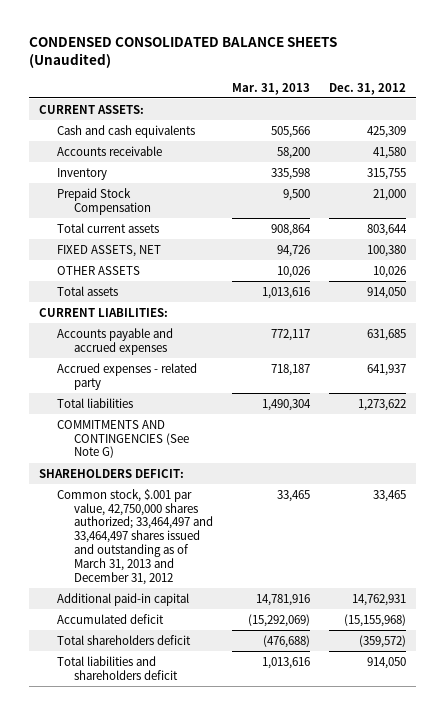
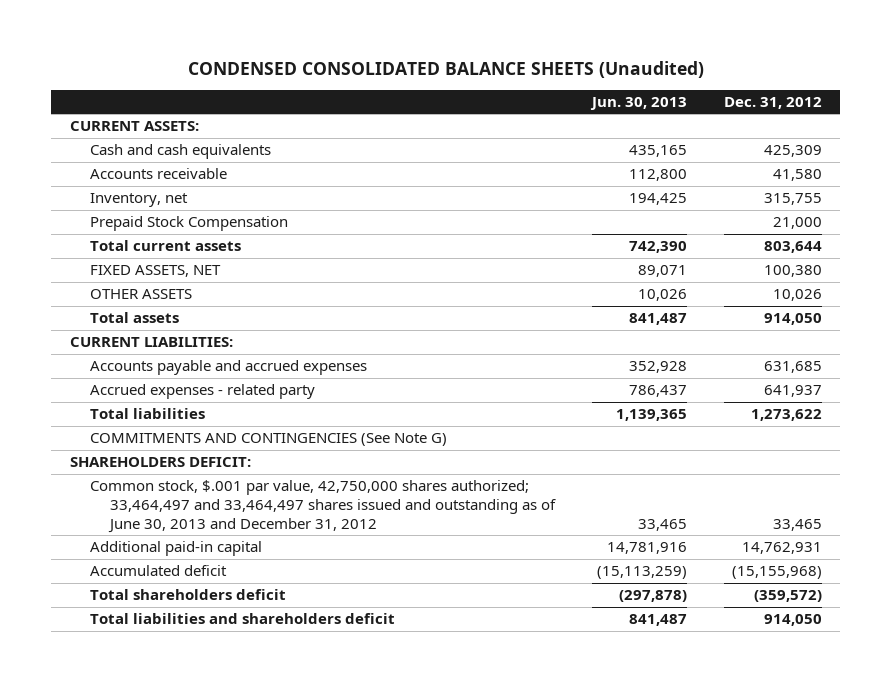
- | Mar. 31, 2013 | Dec. 31, 2012
+ | Jun. 30, 2013 | Dec. 31, 2012
- Inventory | 335,598 | 315,755
+ Inventory, net | 194,425 | 315,755
- Common stock, $.001 par value, 42,750,000 shares authorized; 33,464,497 and 33,464,497 shares issued and outstanding as of March 31, 2013 and December 31, 2012 | 33,465 | 33,465
+ Common stock, $.001 par value, 42,750,000 shares authorized; 33,464,497 and 33,464,497 shares issued and outstanding as of June 30, 2013 and December 31, 2012 | 33,465 | 33,465

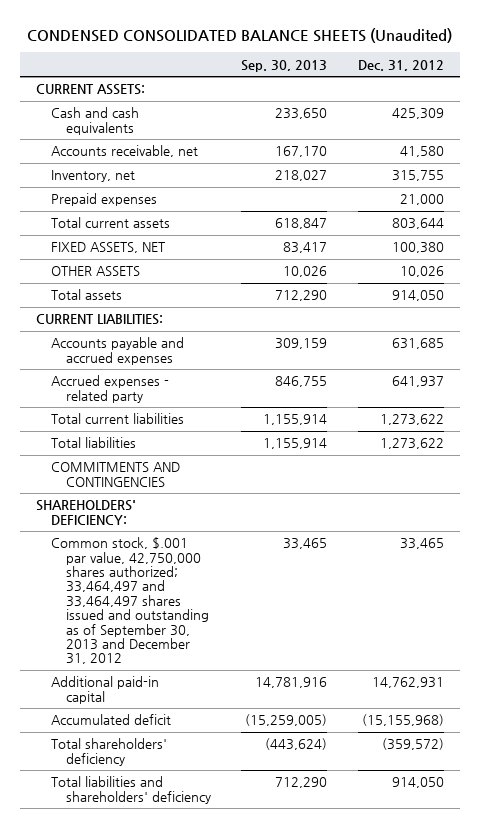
- | Jun. 30, 2013 | Dec. 31, 2012
+ | Sep. 30, 2013 | Dec. 31, 2012
- Accounts receivable | 112,800 | 41,580
+ Accounts receivable, net | 167,170 | 41,580
- Prepaid Stock Compensation | | 21,000
+ Prepaid expenses | | 21,000
+ Total current liabilities | 1,155,914 | 1,273,622
- COMMITMENTS AND CONTINGENCIES (See Note G)
- SHAREHOLDERS DEFICIT:
- Common stock, $.001 par value, 42,750,000 shares authorized; 33,464,497 and 33,464,497 shares issued and outstanding as of June 30, 2013 and December 31, 2012 | 33,465 | 33,465
+ COMMITMENTS AND CONTINGENCIES
+ SHAREHOLDERS' DEFICIENCY:
+ Common stock, $.001 par value, 42,750,000 shares authorized; 33,464,497 and 33,464,497 shares issued and outstanding as of September 30, 2013 and December 31, 2012 | 33,465 | 33,465
- Total shareholders deficit | (297,878) | (359,572)
- Total liabilities and shareholders deficit | 841,487 | 914,050
+ Total shareholders' deficiency | (443,624) | (359,572)
+ Total liabilities and shareholders' deficiency | 712,290 | 914,050

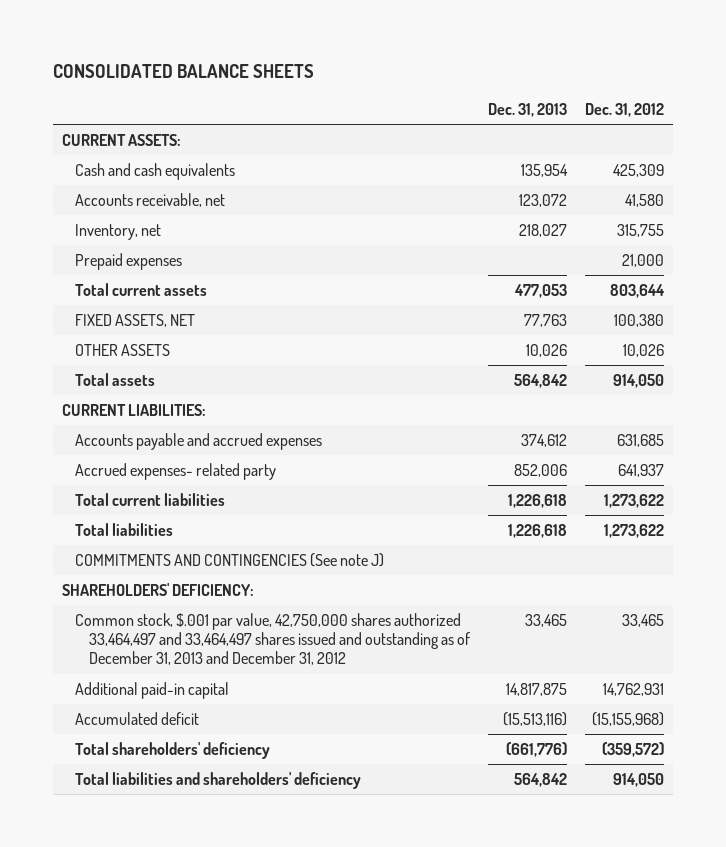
- CONDENSED CONSOLIDATED BALANCE SHEETS (Unaudited)
+ CONSOLIDATED BALANCE SHEETS
- | Sep. 30, 2013 | Dec. 31, 2012
+ | Dec. 31, 2013 | Dec. 31, 2012
- Accrued expenses - related party | 846,755 | 641,937
+ Accrued expenses- related party | 852,006 | 641,937
- COMMITMENTS AND CONTINGENCIES
+ COMMITMENTS AND CONTINGENCIES (See note J)
- Common stock, $.001 par value, 42,750,000 shares authorized; 33,464,497 and 33,464,497 shares issued and outstanding as of September 30, 2013 and December 31, 2012 | 33,465 | 33,465
+ Common stock, $.001 par value, 42,750,000 shares authorized 33,464,497 and 33,464,497 shares issued and outstanding as of December 31, 2013 and December 31, 2012 | 33,465 | 33,465

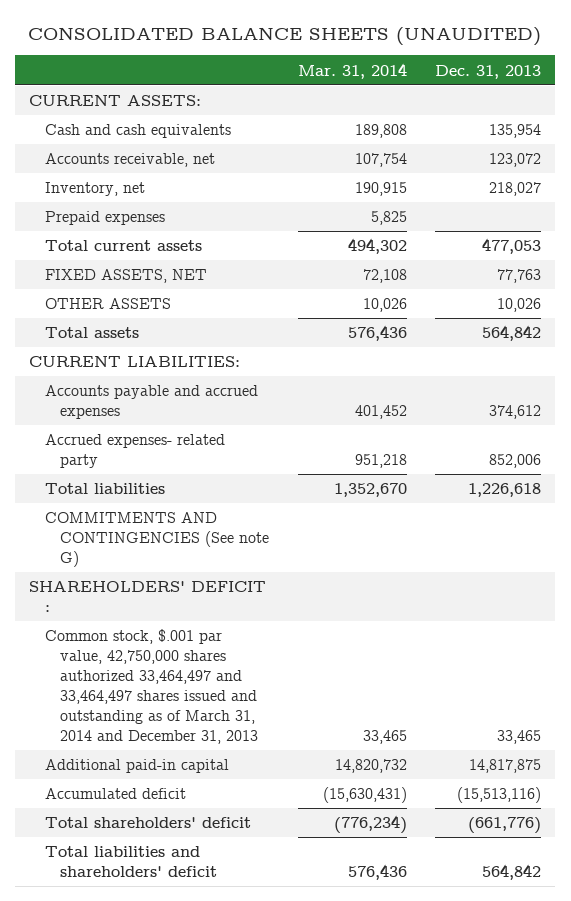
- CONSOLIDATED BALANCE SHEETS
+ CONSOLIDATED BALANCE SHEETS (UNAUDITED)
- | Dec. 31, 2013 | Dec. 31, 2012
+ | Mar. 31, 2014 | Dec. 31, 2013
- Total current liabilities | 1,226,618 | 1,273,622
- COMMITMENTS AND CONTINGENCIES (See note J)
- SHAREHOLDERS' DEFICIENCY:
- Common stock, $.001 par value, 42,750,000 shares authorized 33,464,497 and 33,464,497 shares issued and outstanding as of December 31, 2013 and December 31, 2012 | 33,465 | 33,465
+ COMMITMENTS AND CONTINGENCIES (See note G)
+ SHAREHOLDERS' DEFICIT :
+ Common stock, $.001 par value, 42,750,000 shares authorized 33,464,497 and 33,464,497 shares issued and outstanding as of March 31, 2014 and December 31, 2013 | 33,465 | 33,465
- Total shareholders' deficiency | (661,776) | (359,572)
- Total liabilities and shareholders' deficiency | 564,842 | 914,050
+ Total shareholders' deficit | (776,234) | (661,776)
+ Total liabilities and shareholders' deficit | 576,436 | 564,842

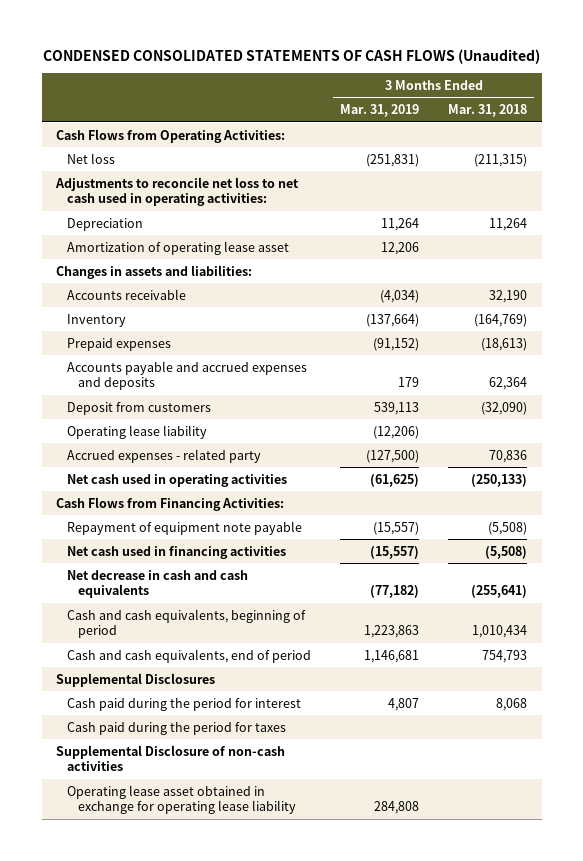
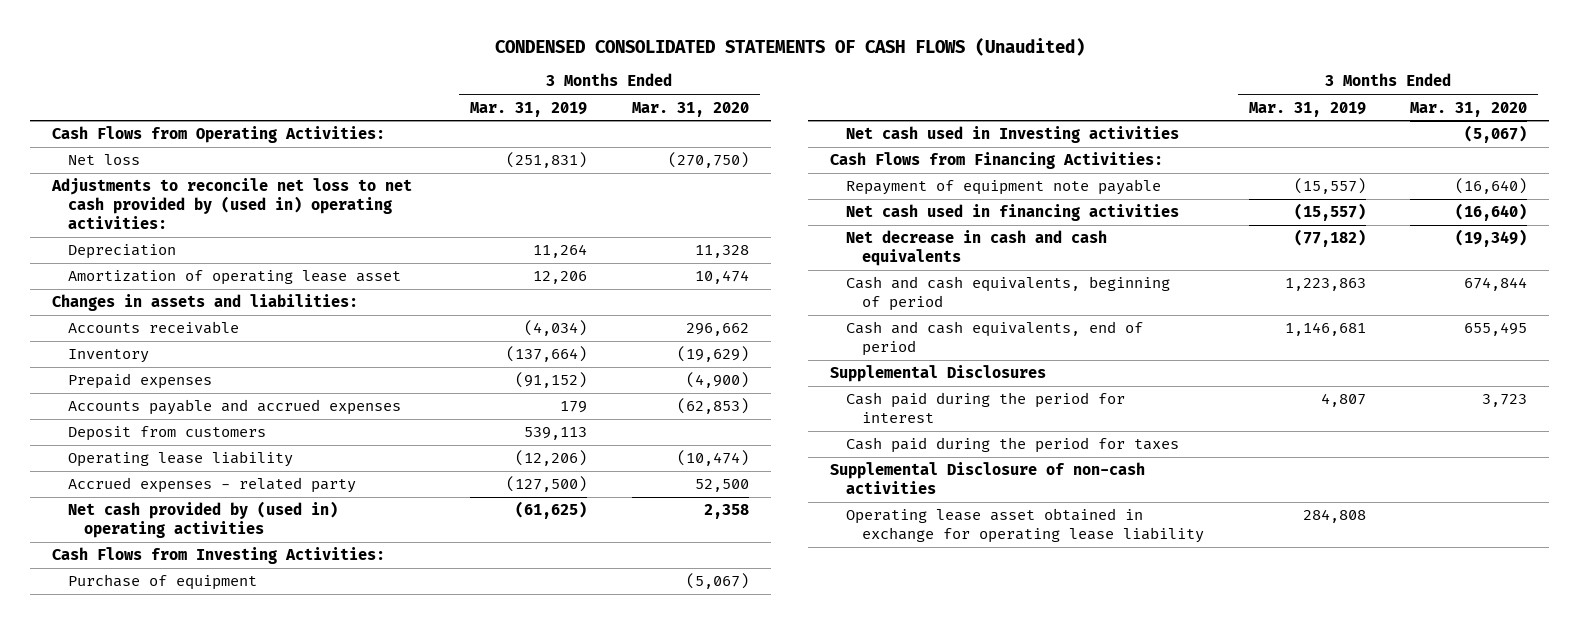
- | 3 Months Ended Mar. 31, 2019 | 3 Months Ended Mar. 31, 2018
+ | 3 Months Ended Mar. 31, 2019 | 3 Months Ended Mar. 31, 2020
- Adjustments to reconcile net loss to net cash used in operating activities:
+ Adjustments to reconcile net loss to net cash provided by (used in) operating activities:
- Accounts payable and accrued expenses and deposits | 179 | 62,364
+ Accounts payable and accrued expenses | 179 | (62,853)
- Net cash used in operating activities | (61,625) | (250,133)
+ Net cash provided by (used in) operating activities | (61,625) | 2,358
+ Cash Flows from Investing Activities:
+ Purchase of equipment | | (5,067)
+ Net cash used in Investing activities | | (5,067)

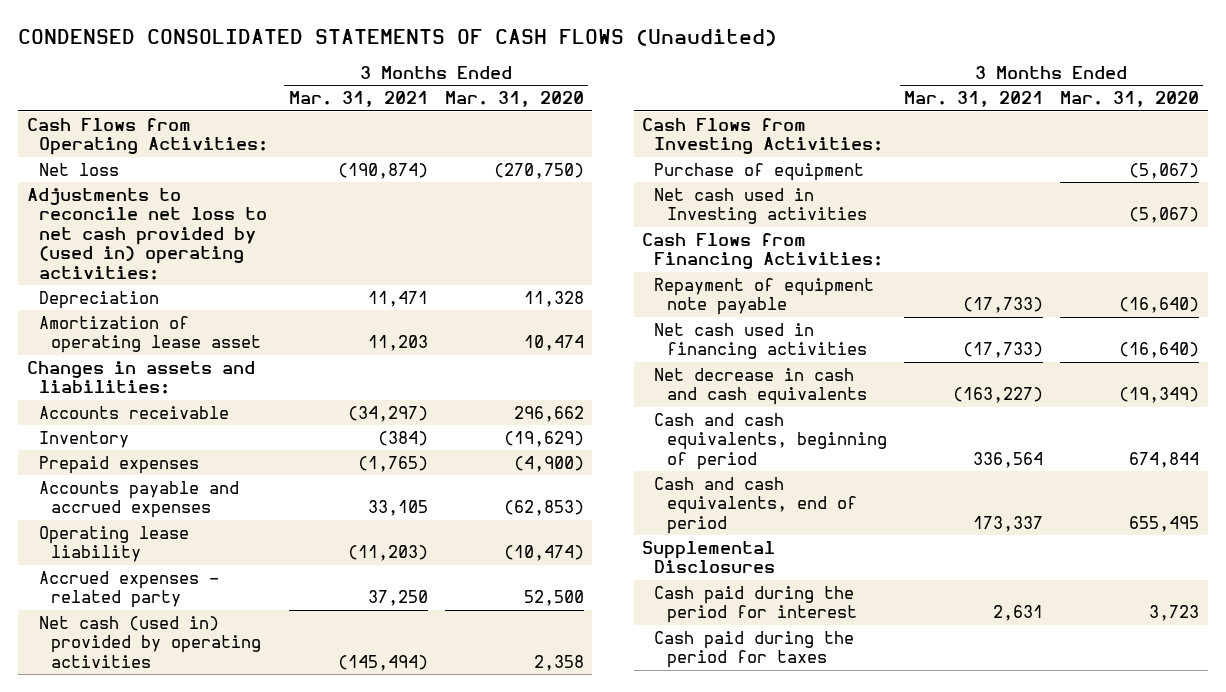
- | 3 Months Ended Mar. 31, 2019 | 3 Months Ended Mar. 31, 2020
+ | 3 Months Ended Mar. 31, 2021 | 3 Months Ended Mar. 31, 2020
- Deposit from customers | 539,113 |
- Net cash provided by (used in) operating activities | (61,625) | 2,358
+ Net cash (used in) provided by operating activities | (145,494) | 2,358
- Supplemental Disclosure of non-cash activities
- Operating lease asset obtained in exchange for operating lease liability | 284,808 |

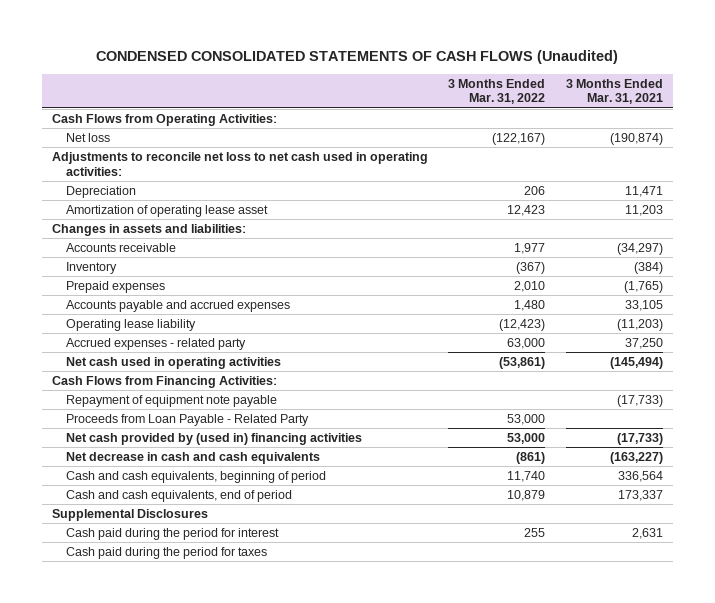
- | 3 Months Ended Mar. 31, 2021 | 3 Months Ended Mar. 31, 2020
+ | 3 Months Ended Mar. 31, 2022 | 3 Months Ended Mar. 31, 2021
- Adjustments to reconcile net loss to net cash provided by (used in) operating activities:
+ Adjustments to reconcile net loss to net cash used in operating activities:
- Net cash (used in) provided by operating activities | (145,494) | 2,358
- Cash Flows from Investing Activities:
- Purchase of equipment | | (5,067)
- Net cash used in Investing activities | | (5,067)
+ Net cash used in operating activities | (53,861) | (145,494)
- Net cash used in financing activities | (17,733) | (16,640)
+ Proceeds from Loan Payable - Related Party | 53,000 |
+ Net cash provided by (used in) financing activities | 53,000 | (17,733)

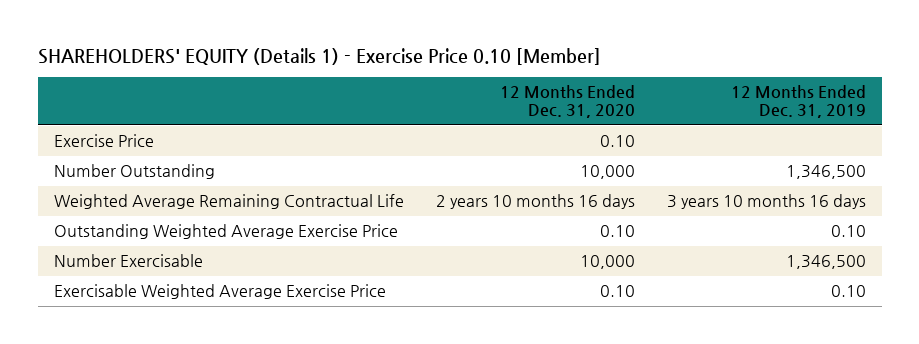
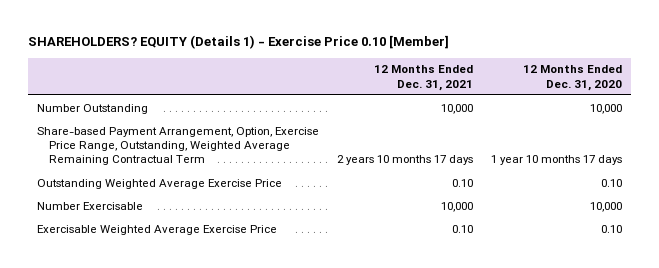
- SHAREHOLDERS' EQUITY (Details 1) - Exercise Price 0.10 [Member]
+ SHAREHOLDERS? EQUITY (Details 1) - Exercise Price 0.10 [Member]
- | 12 Months Ended Dec. 31, 2020 | 12 Months Ended Dec. 31, 2019
+ | 12 Months Ended Dec. 31, 2021 | 12 Months Ended Dec. 31, 2020
- Exercise Price | 0.10 |
- Weighted Average Remaining Contractual Life | 2 years 10 months 16 days | 3 years 10 months 16 days
+ Share-based Payment Arrangement, Option, Exercise Price Range, Outstanding, Weighted Average Remaining Contractual Term | 2 years 10 months 17 days | 1 year 10 months 17 days

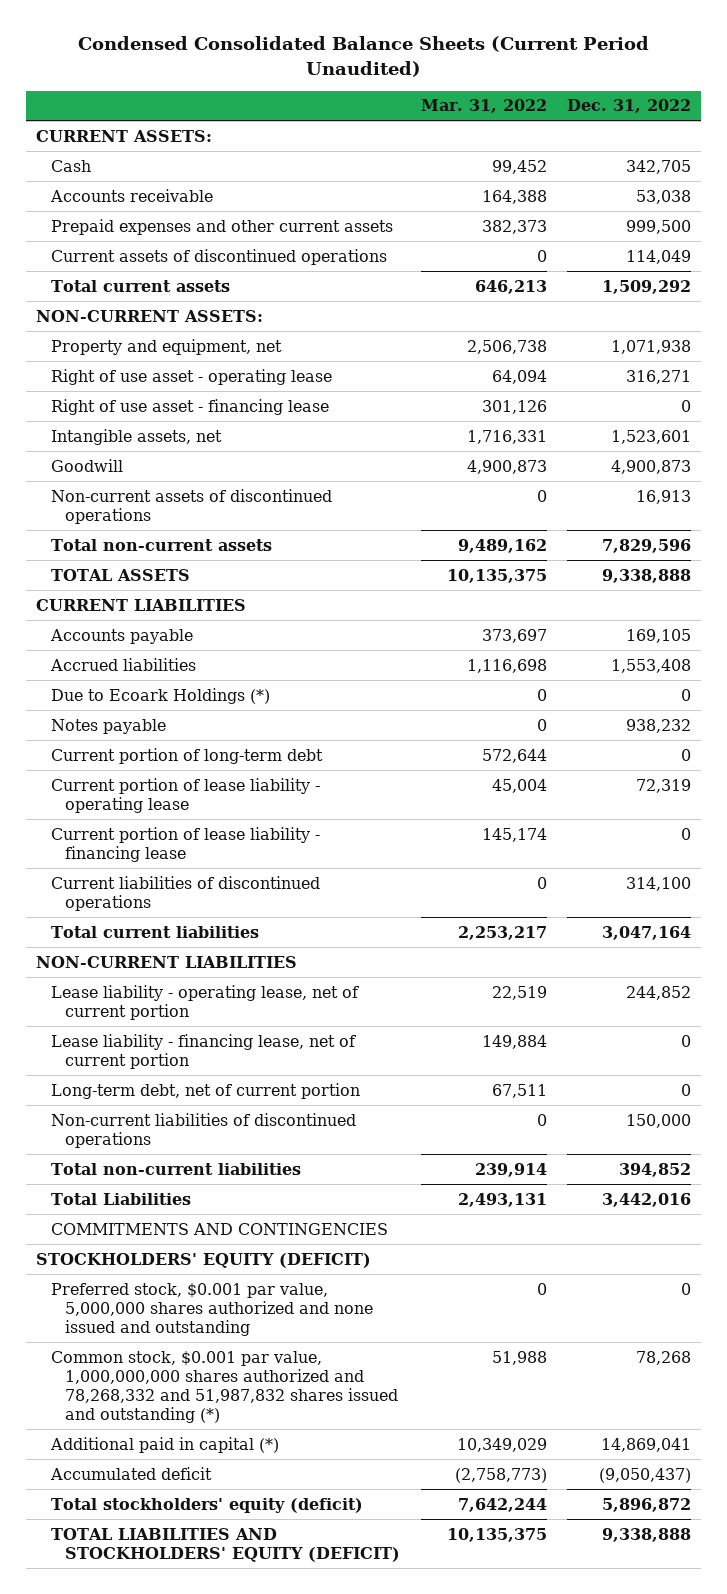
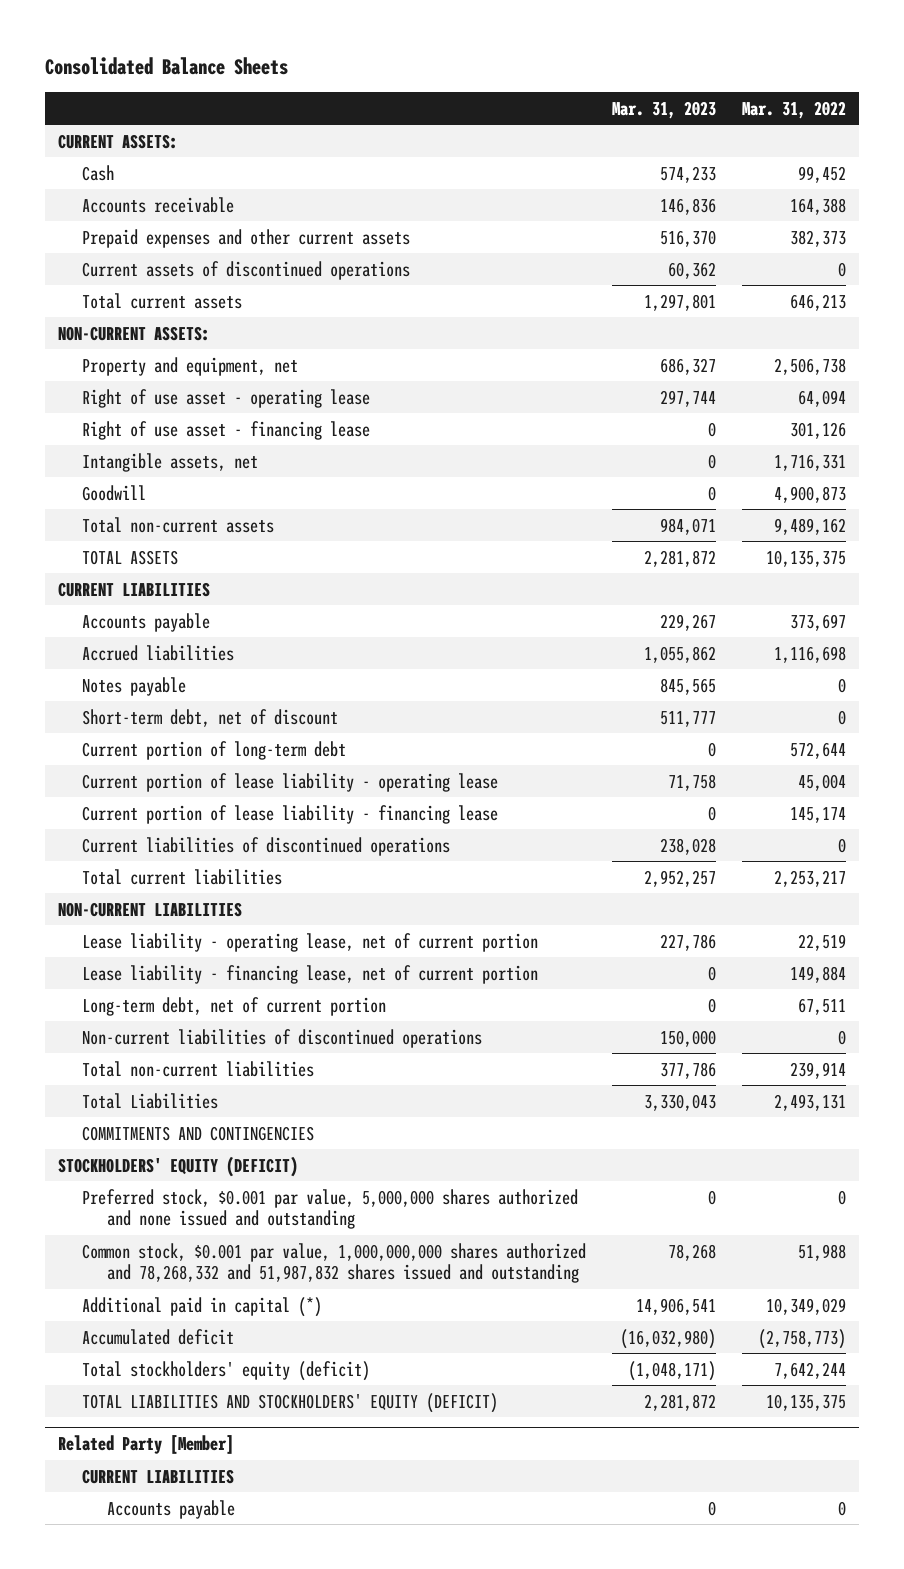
- Condensed Consolidated Balance Sheets (Current Period Unaudited)
+ Consolidated Balance Sheets
- | Mar. 31, 2022 | Dec. 31, 2022
+ | Mar. 31, 2023 | Mar. 31, 2022
- Non-current assets of discontinued operations | 0 | 16,913
- Due to Ecoark Holdings (*) | 0 | 0
+ Short-term debt, net of discount | 511,777 | 0
- Common stock, $0.001 par value, 1,000,000,000 shares authorized and 78,268,332 and 51,987,832 shares issued and outstanding (*) | 51,988 | 78,268
+ Common stock, $0.001 par value, 1,000,000,000 shares authorized and 78,268,332 and 51,987,832 shares issued and outstanding | 78,268 | 51,988
+ Related Party [Member]
+ CURRENT LIABILITIES
+ Accounts payable | 0 | 0

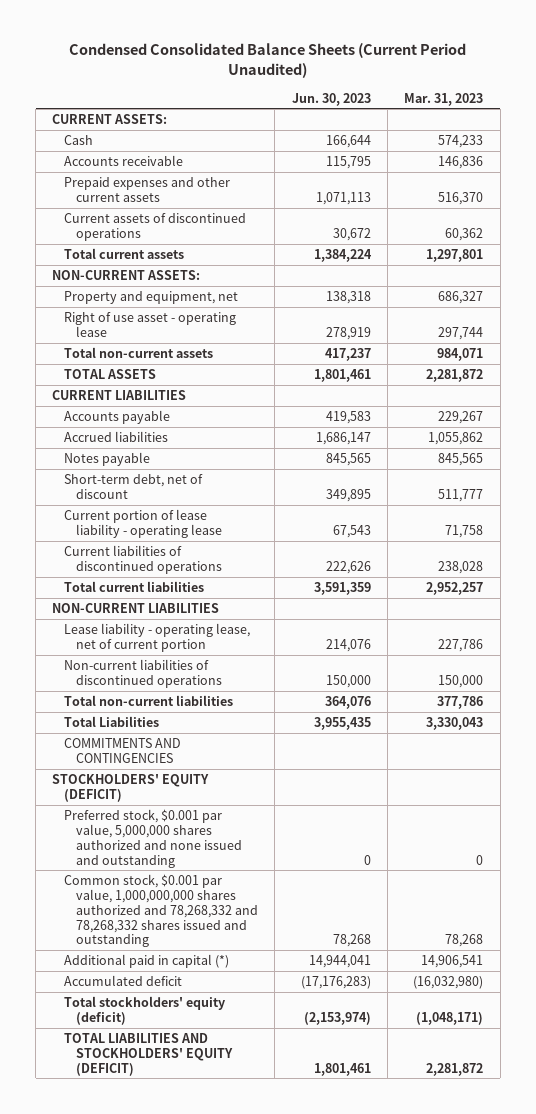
- Consolidated Balance Sheets
+ Condensed Consolidated Balance Sheets (Current Period Unaudited)
- | Mar. 31, 2023 | Mar. 31, 2022
+ | Jun. 30, 2023 | Mar. 31, 2023
- Right of use asset - financing lease | 0 | 301,126
- Intangible assets, net | 0 | 1,716,331
- Goodwill | 0 | 4,900,873
- Current portion of long-term debt | 0 | 572,644
- Current portion of lease liability - financing lease | 0 | 145,174
- Lease liability - financing lease, net of current portion | 0 | 149,884
- Long-term debt, net of current portion | 0 | 67,511
- Common stock, $0.001 par value, 1,000,000,000 shares authorized and 78,268,332 and 51,987,832 shares issued and outstanding | 78,268 | 51,988
+ Common stock, $0.001 par value, 1,000,000,000 shares authorized and 78,268,332 and 78,268,332 shares issued and outstanding | 78,268 | 78,268
- Related Party [Member]
- CURRENT LIABILITIES
- Accounts payable | 0 | 0

